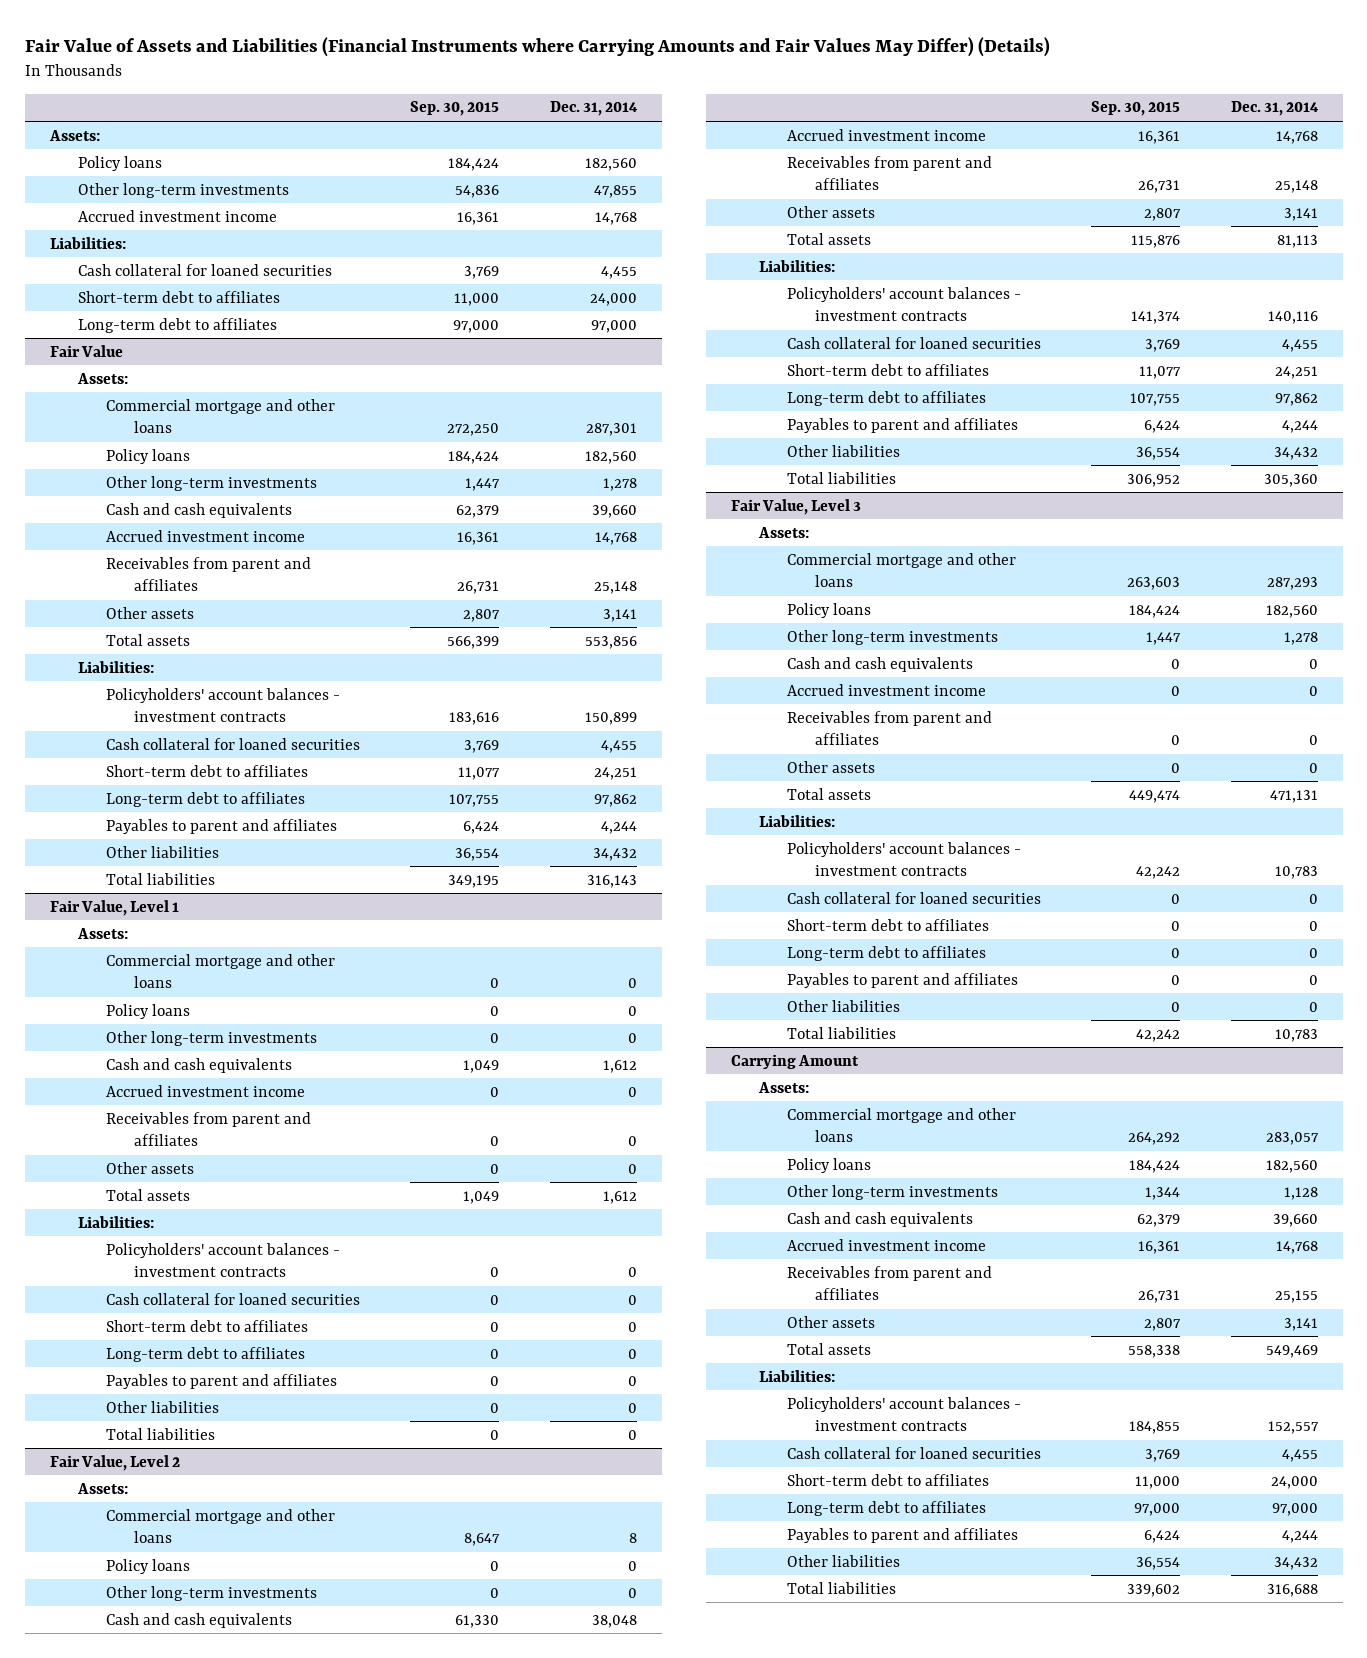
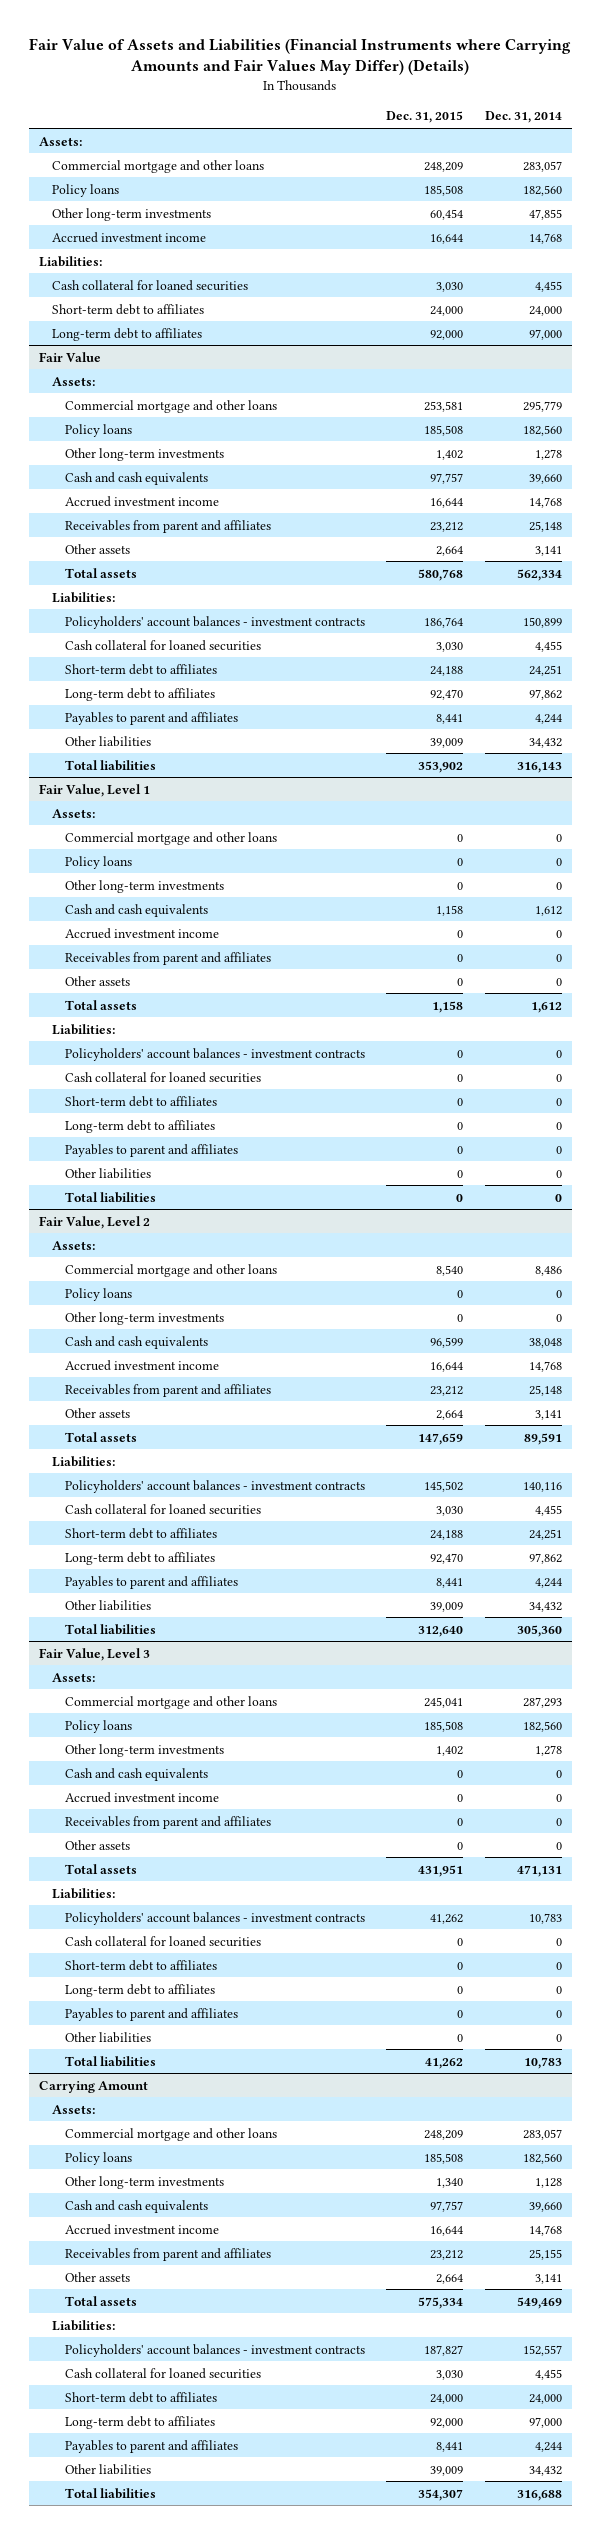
- | Sep. 30, 2015 | Dec. 31, 2014
+ | Dec. 31, 2015 | Dec. 31, 2014
+ Commercial mortgage and other loans | 248,209 | 283,057
@ Fair Value
- Commercial mortgage and other loans | 272,250 | 287,301
+ Commercial mortgage and other loans | 253,581 | 295,779
- Total assets | 566,399 | 553,856
+ Total assets | 580,768 | 562,334
@ Fair Value, Level 2
- Commercial mortgage and other loans | 8,647 | 8
+ Commercial mortgage and other loans | 8,540 | 8,486
- Total assets | 115,876 | 81,113
+ Total assets | 147,659 | 89,591

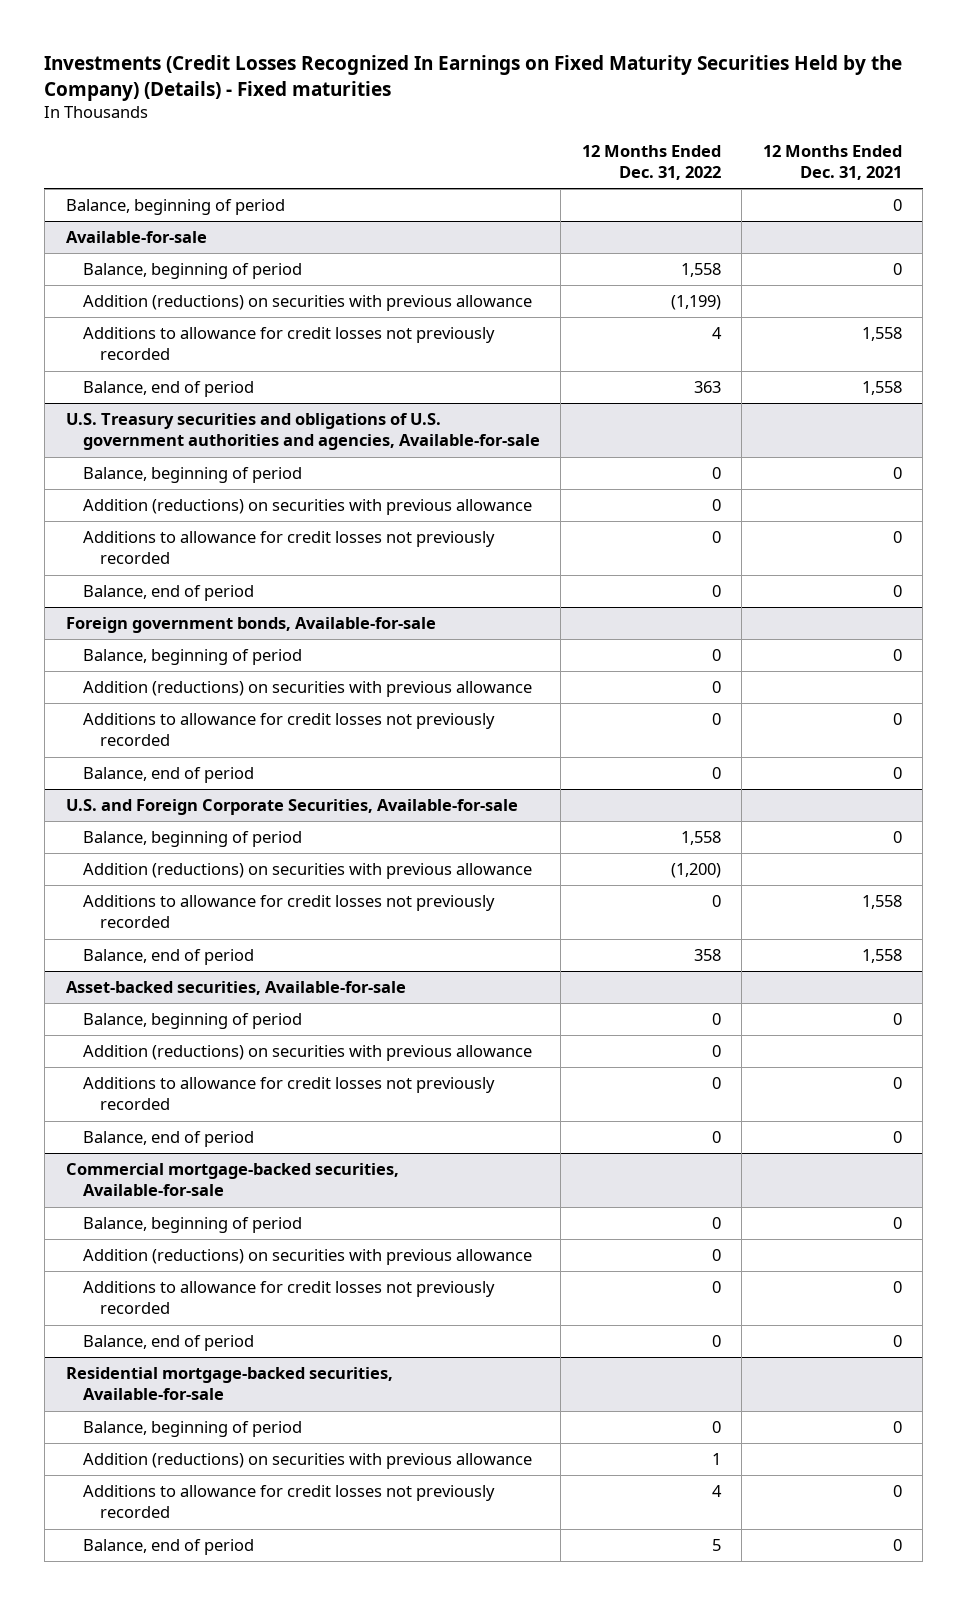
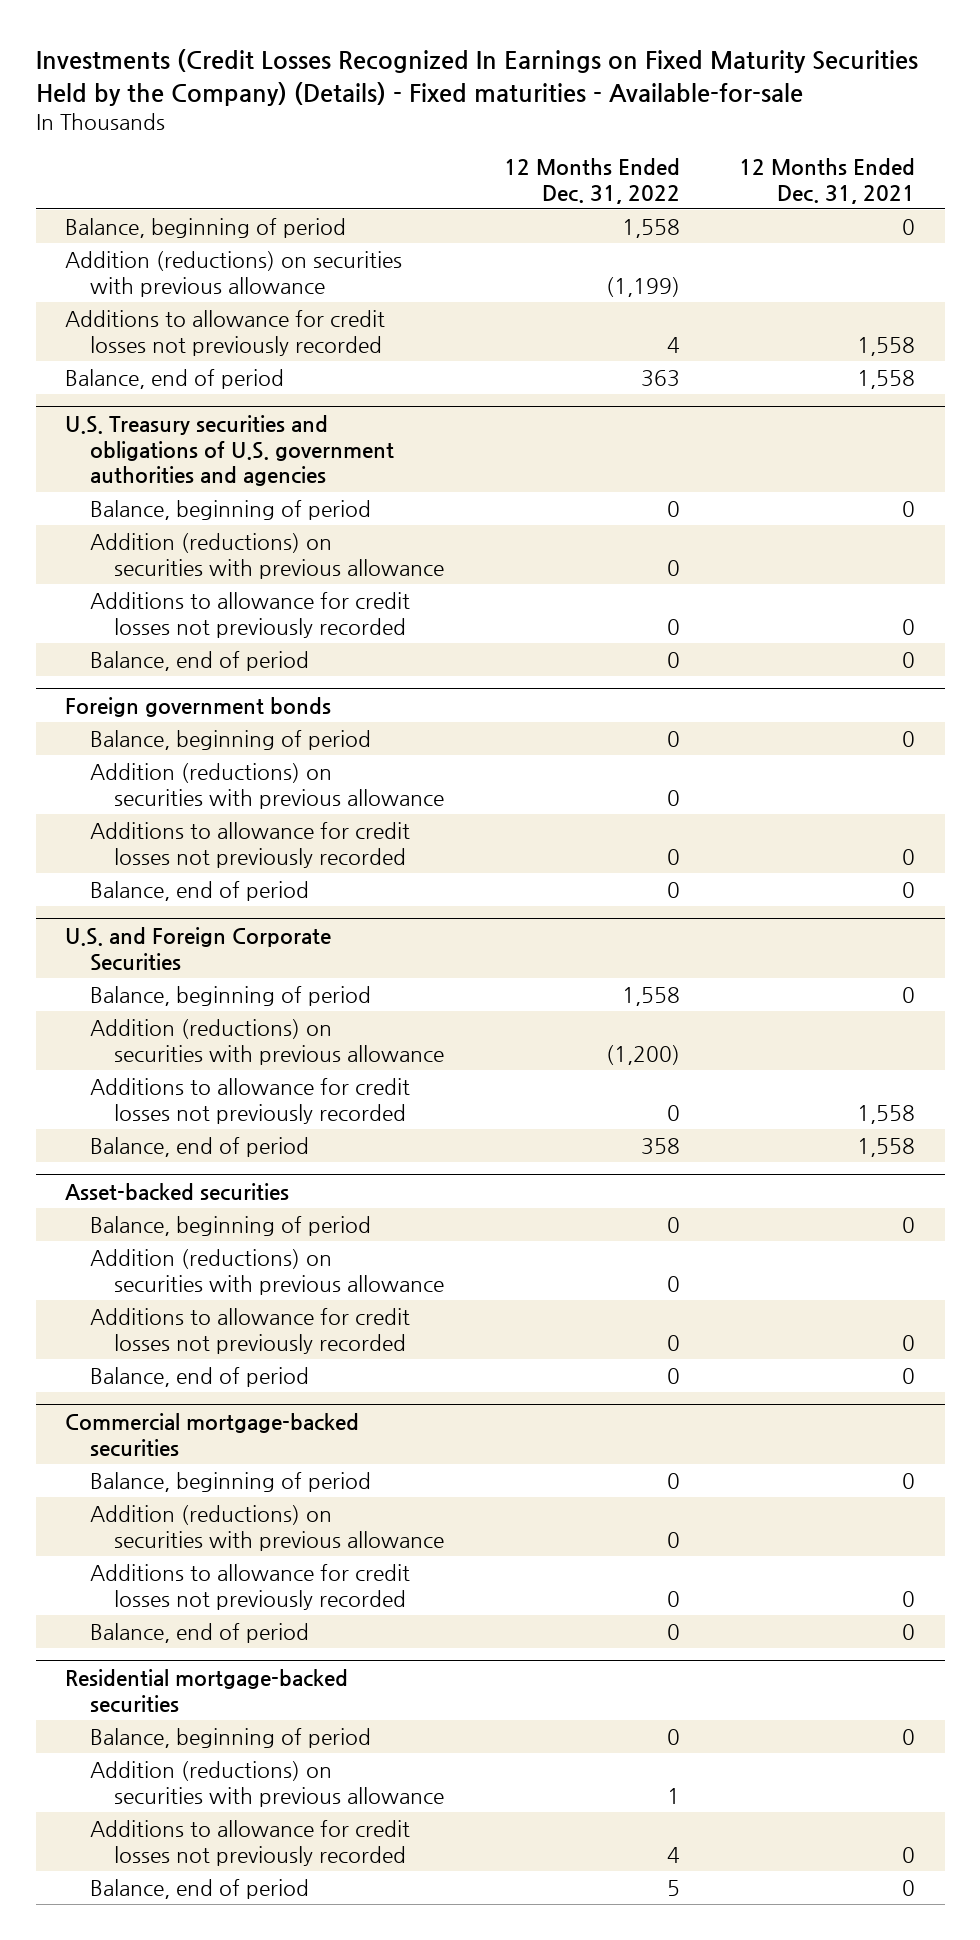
- Investments (Credit Losses Recognized In Earnings on Fixed Maturity Securities Held by the Company) (Details) - Fixed maturities
+ Investments (Credit Losses Recognized In Earnings on Fixed Maturity Securities Held by the Company) (Details) - Fixed maturities - Available-for-sale
- Balance, beginning of period | | 0
- Available-for-sale
- U.S. Treasury securities and obligations of U.S. government authorities and agencies, Available-for-sale
+ U.S. Treasury securities and obligations of U.S. government authorities and agencies
- Foreign government bonds, Available-for-sale
+ Foreign government bonds
- U.S. and Foreign Corporate Securities, Available-for-sale
+ U.S. and Foreign Corporate Securities
- Asset-backed securities, Available-for-sale
+ Asset-backed securities
- Commercial mortgage-backed securities, Available-for-sale
+ Commercial mortgage-backed securities
- Residential mortgage-backed securities, Available-for-sale
+ Residential mortgage-backed securities

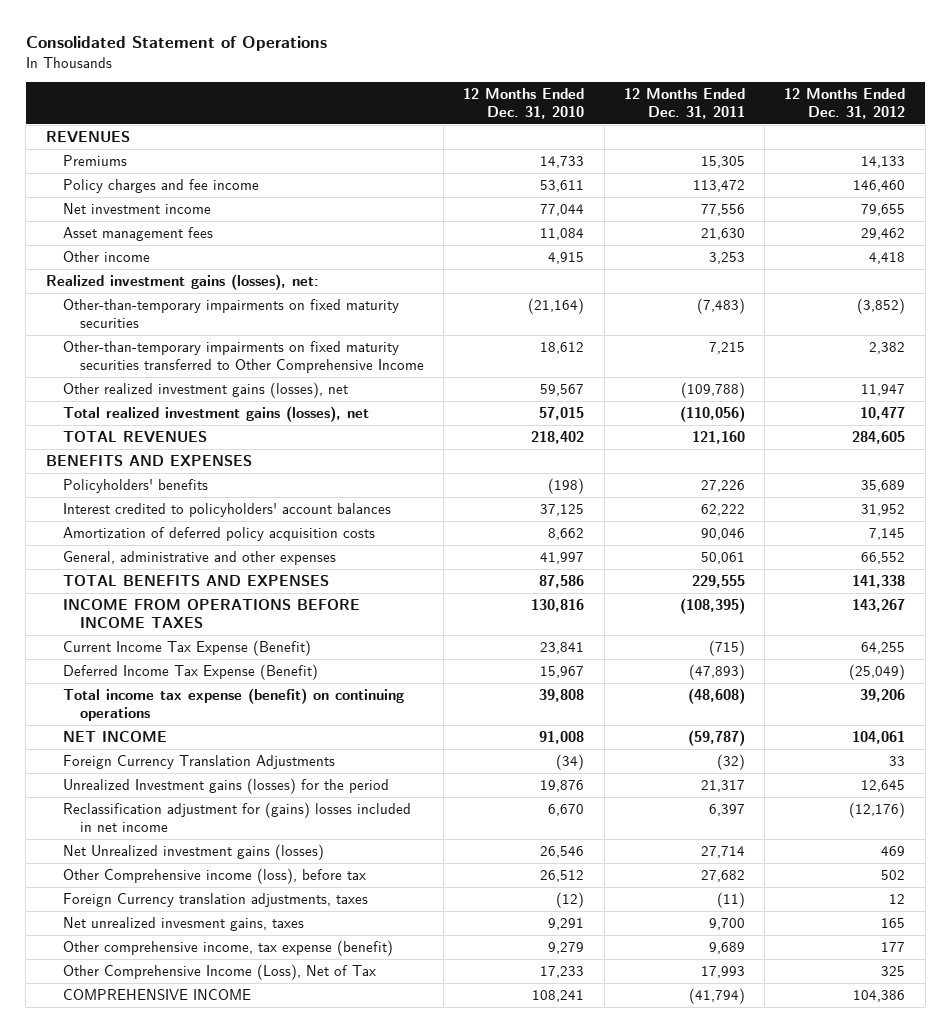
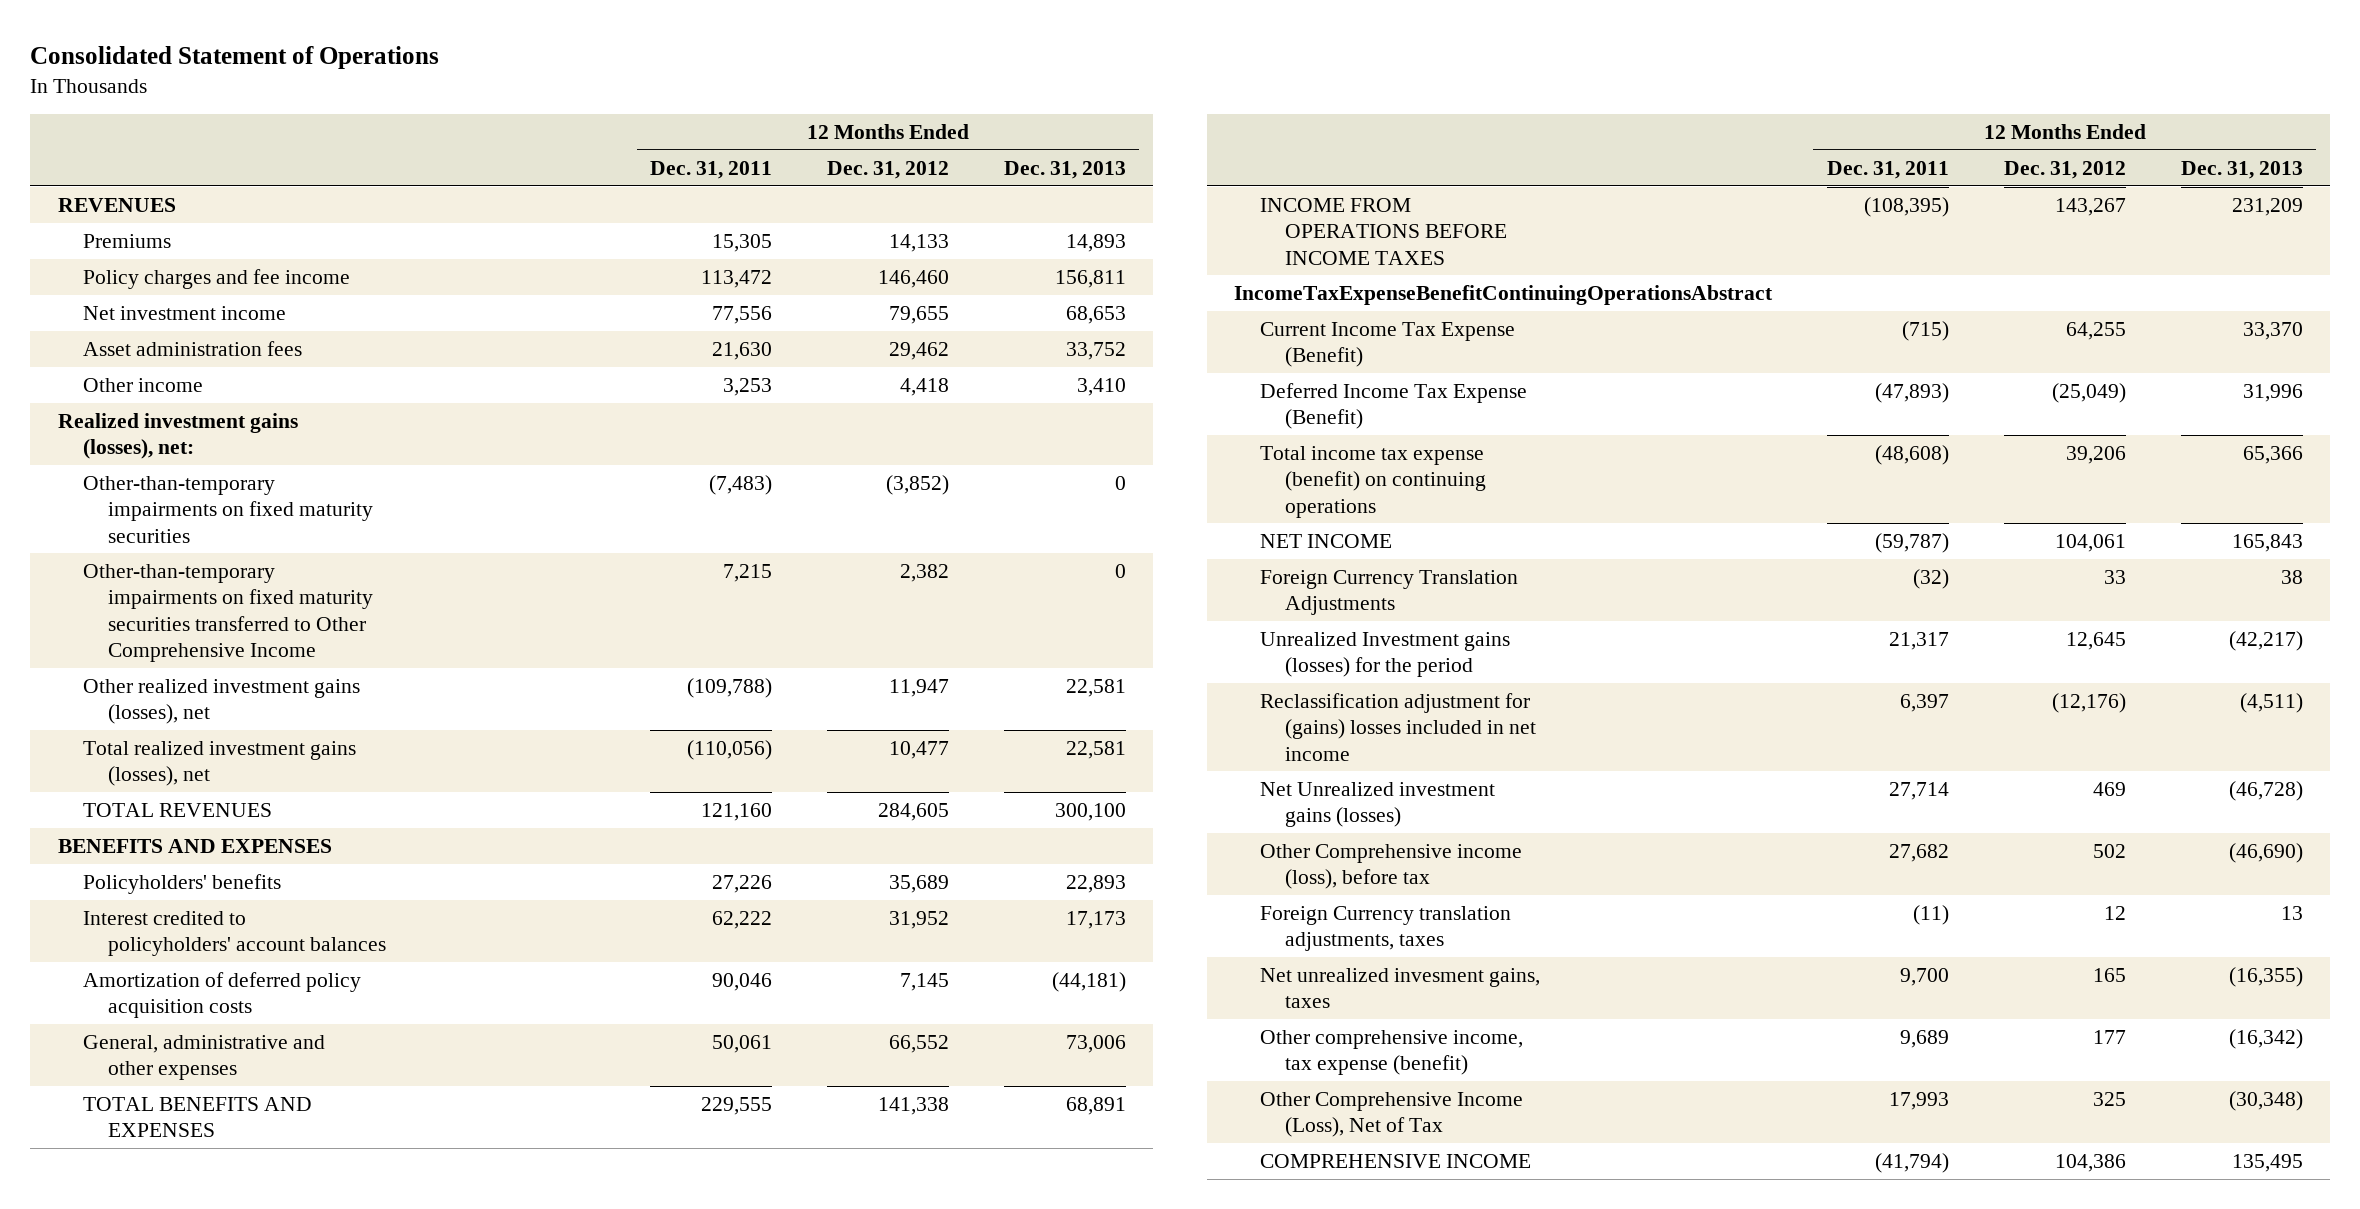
- | 12 Months Ended Dec. 31, 2010 | 12 Months Ended Dec. 31, 2011 | 12 Months Ended Dec. 31, 2012
+ | 12 Months Ended Dec. 31, 2011 | 12 Months Ended Dec. 31, 2012 | 12 Months Ended Dec. 31, 2013
- Asset management fees | 11,084 | 21,630 | 29,462
+ Asset administration fees | 21,630 | 29,462 | 33,752
+ IncomeTaxExpenseBenefitContinuingOperationsAbstract

